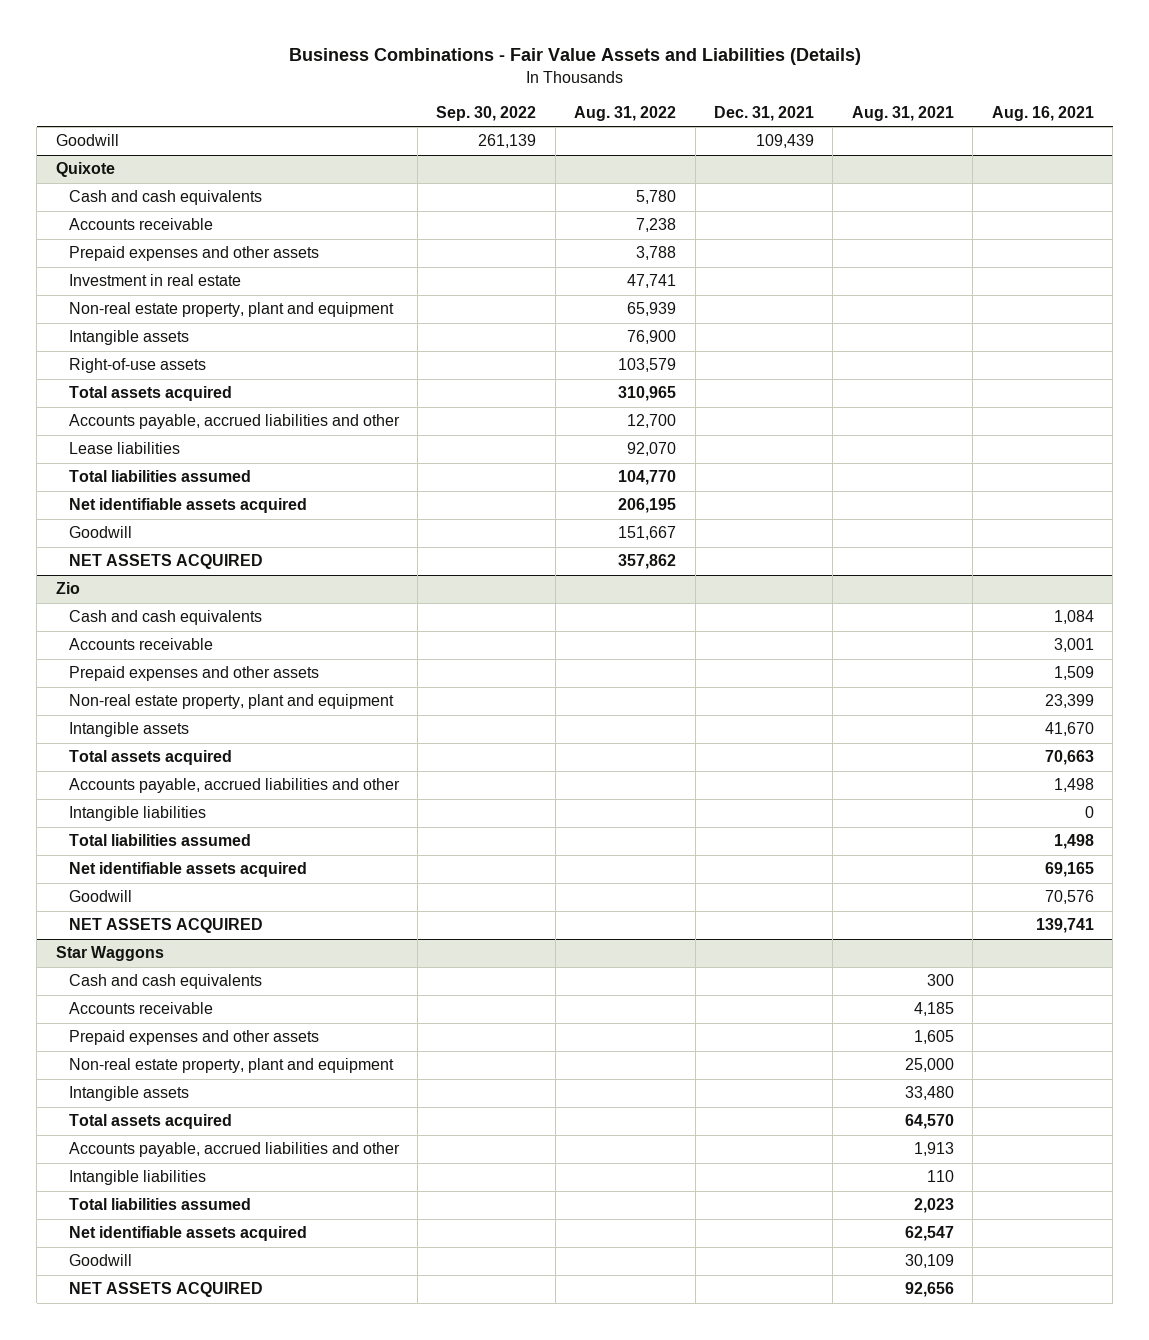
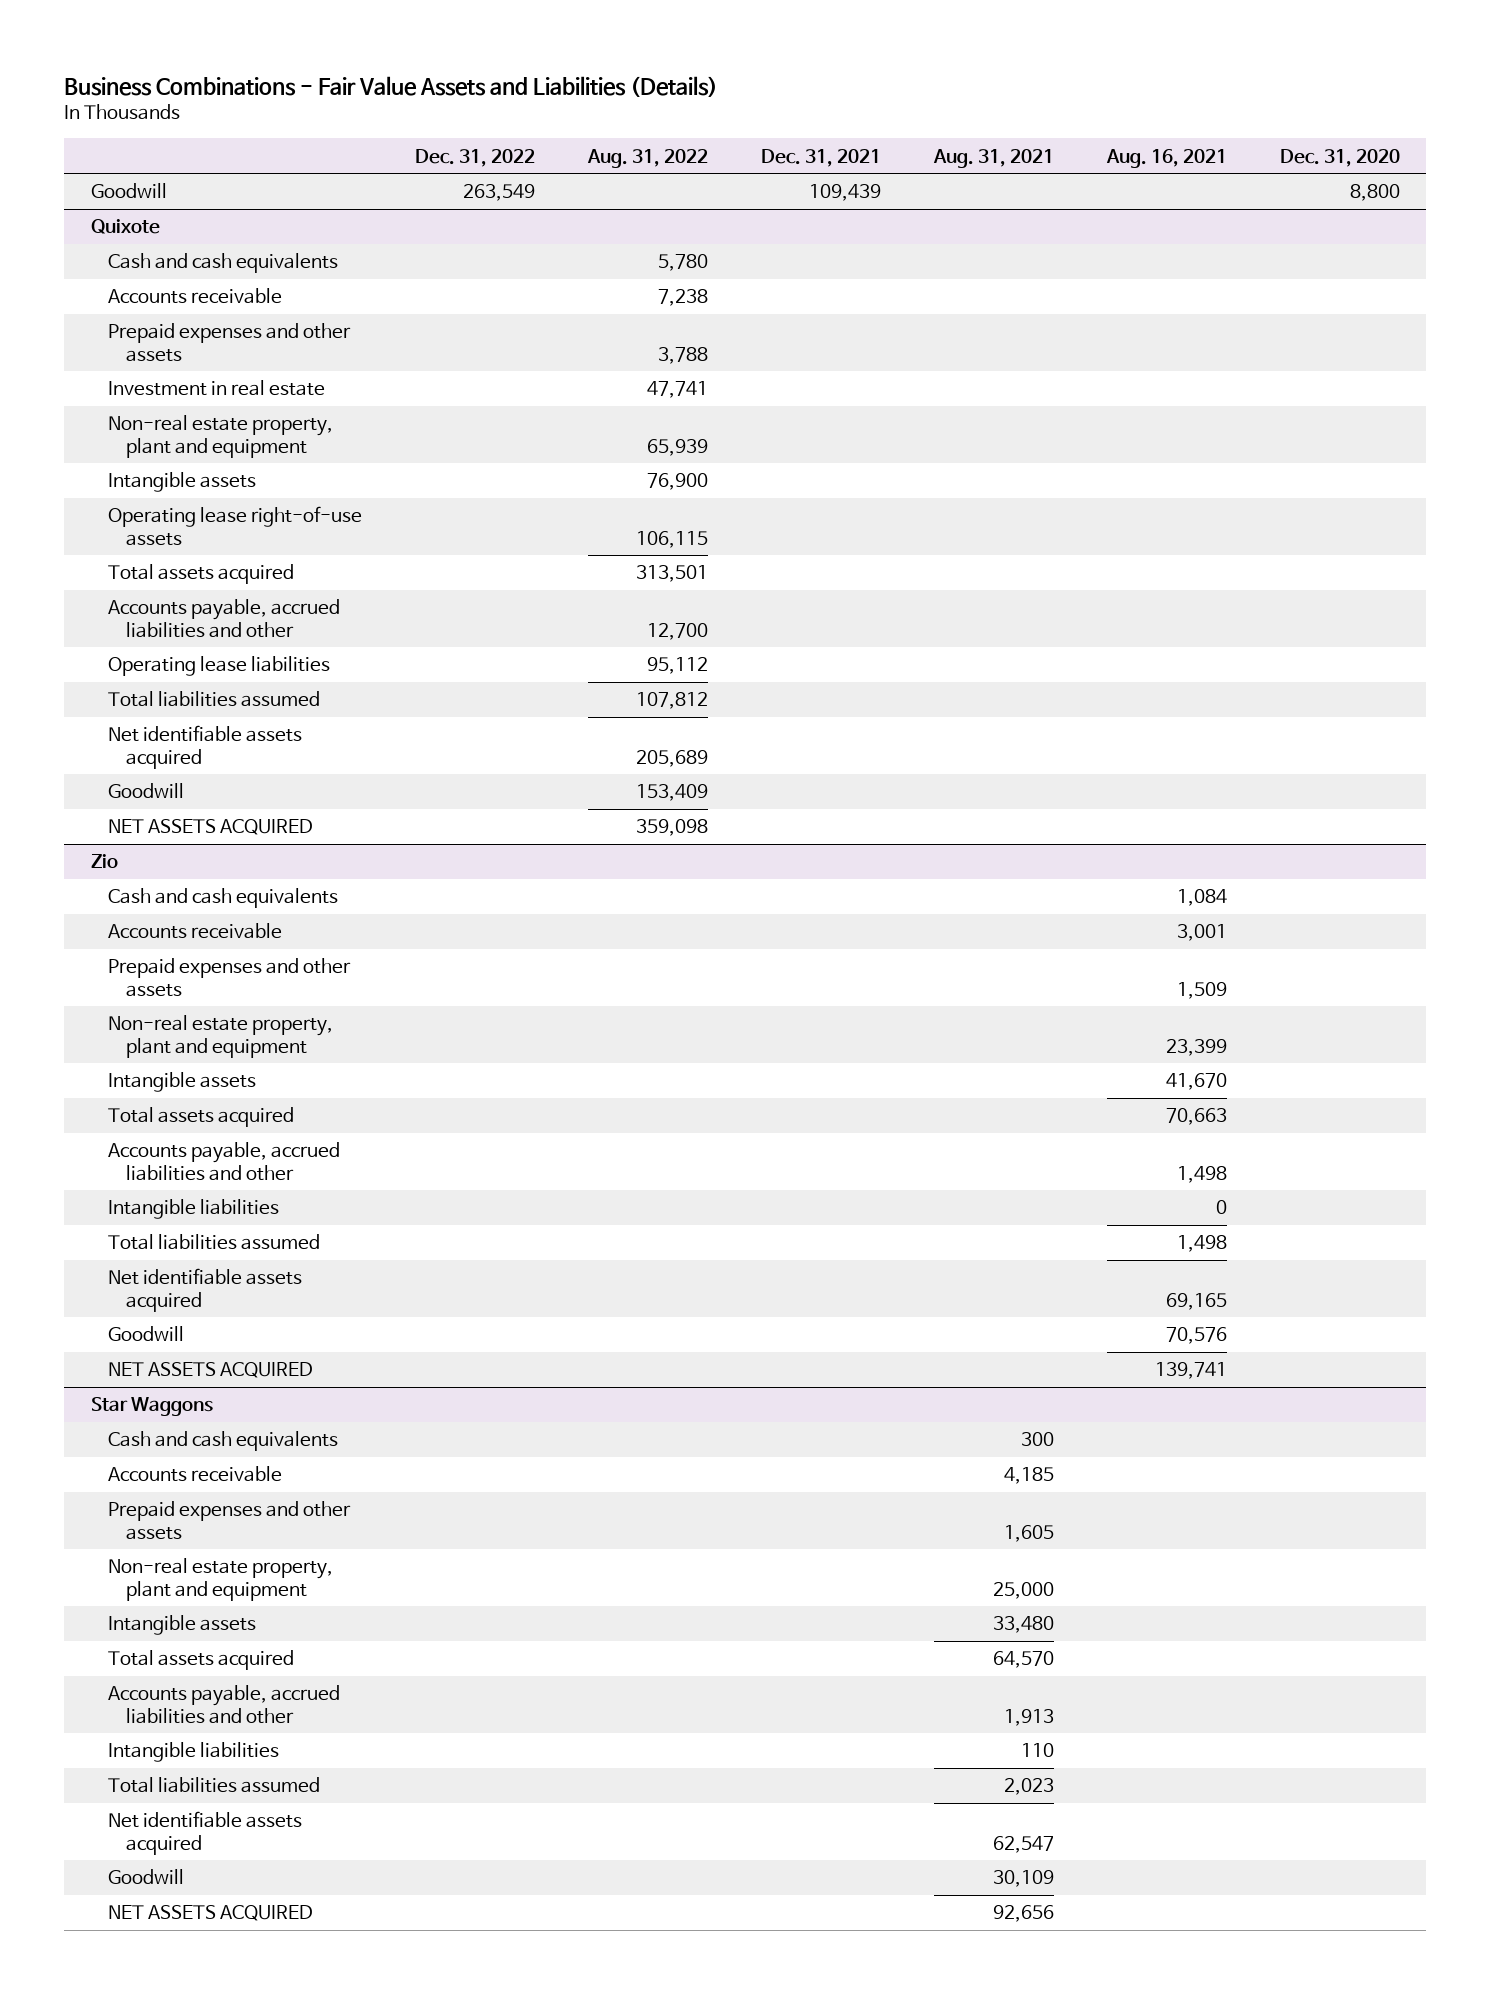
- | Sep. 30, 2022 | Aug. 31, 2022 | Dec. 31, 2021 | Aug. 31, 2021 | Aug. 16, 2021
+ | Dec. 31, 2022 | Aug. 31, 2022 | Dec. 31, 2021 | Aug. 31, 2021 | Aug. 16, 2021 | Dec. 31, 2020
@ Quixote
- Right-of-use assets | | 103,579 | | |
- Total assets acquired | | 310,965 | | |
+ Operating lease right-of-use assets | | 106,115 | | | |
+ Total assets acquired | | 313,501 | | | |
- Lease liabilities | | 92,070 | | |
- Total liabilities assumed | | 104,770 | | |
- Net identifiable assets acquired | | 206,195 | | |
- Goodwill | | 151,667 | | |
- NET ASSETS ACQUIRED | | 357,862 | | |
+ Operating lease liabilities | | 95,112 | | | |
+ Total liabilities assumed | | 107,812 | | | |
+ Net identifiable assets acquired | | 205,689 | | | |
+ Goodwill | | 153,409 | | | |
+ NET ASSETS ACQUIRED | | 359,098 | | | |

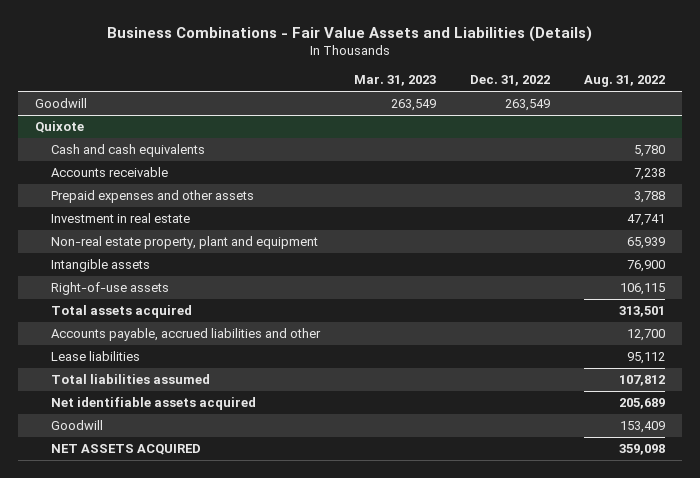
- | Dec. 31, 2022 | Aug. 31, 2022 | Dec. 31, 2021 | Aug. 31, 2021 | Aug. 16, 2021 | Dec. 31, 2020
+ | Mar. 31, 2023 | Dec. 31, 2022 | Aug. 31, 2022
@ Quixote
- Operating lease right-of-use assets | | 106,115 | | | |
+ Right-of-use assets | | | 106,115
- Operating lease liabilities | | 95,112 | | | |
+ Lease liabilities | | | 95,112
- Zio
- Cash and cash equivalents | | | | | 1,084 |
- Accounts receivable | | | | | 3,001 |
- Prepaid expenses and other assets | | | | | 1,509 |
- Non-real estate property, plant and equipment | | | | | 23,399 |
- Intangible assets | | | | | 41,670 |
- Total assets acquired | | | | | 70,663 |
- Accounts payable, accrued liabilities and other | | | | | 1,498 |
- Intangible liabilities | | | | | 0 |
- Total liabilities assumed | | | | | 1,498 |
- Net identifiable assets acquired | | | | | 69,165 |
- Goodwill | | | | | 70,576 |
- NET ASSETS ACQUIRED | | | | | 139,741 |
- Star Waggons
- Cash and cash equivalents | | | | 300 | |
- Accounts receivable | | | | 4,185 | |
- Prepaid expenses and other assets | | | | 1,605 | |
- Non-real estate property, plant and equipment | | | | 25,000 | |
- Intangible assets | | | | 33,480 | |
- Total assets acquired | | | | 64,570 | |
- Accounts payable, accrued liabilities and other | | | | 1,913 | |
- Intangible liabilities | | | | 110 | |
- Total liabilities assumed | | | | 2,023 | |
- Net identifiable assets acquired | | | | 62,547 | |
- Goodwill | | | | 30,109 | |
- NET ASSETS ACQUIRED | | | | 92,656 | |

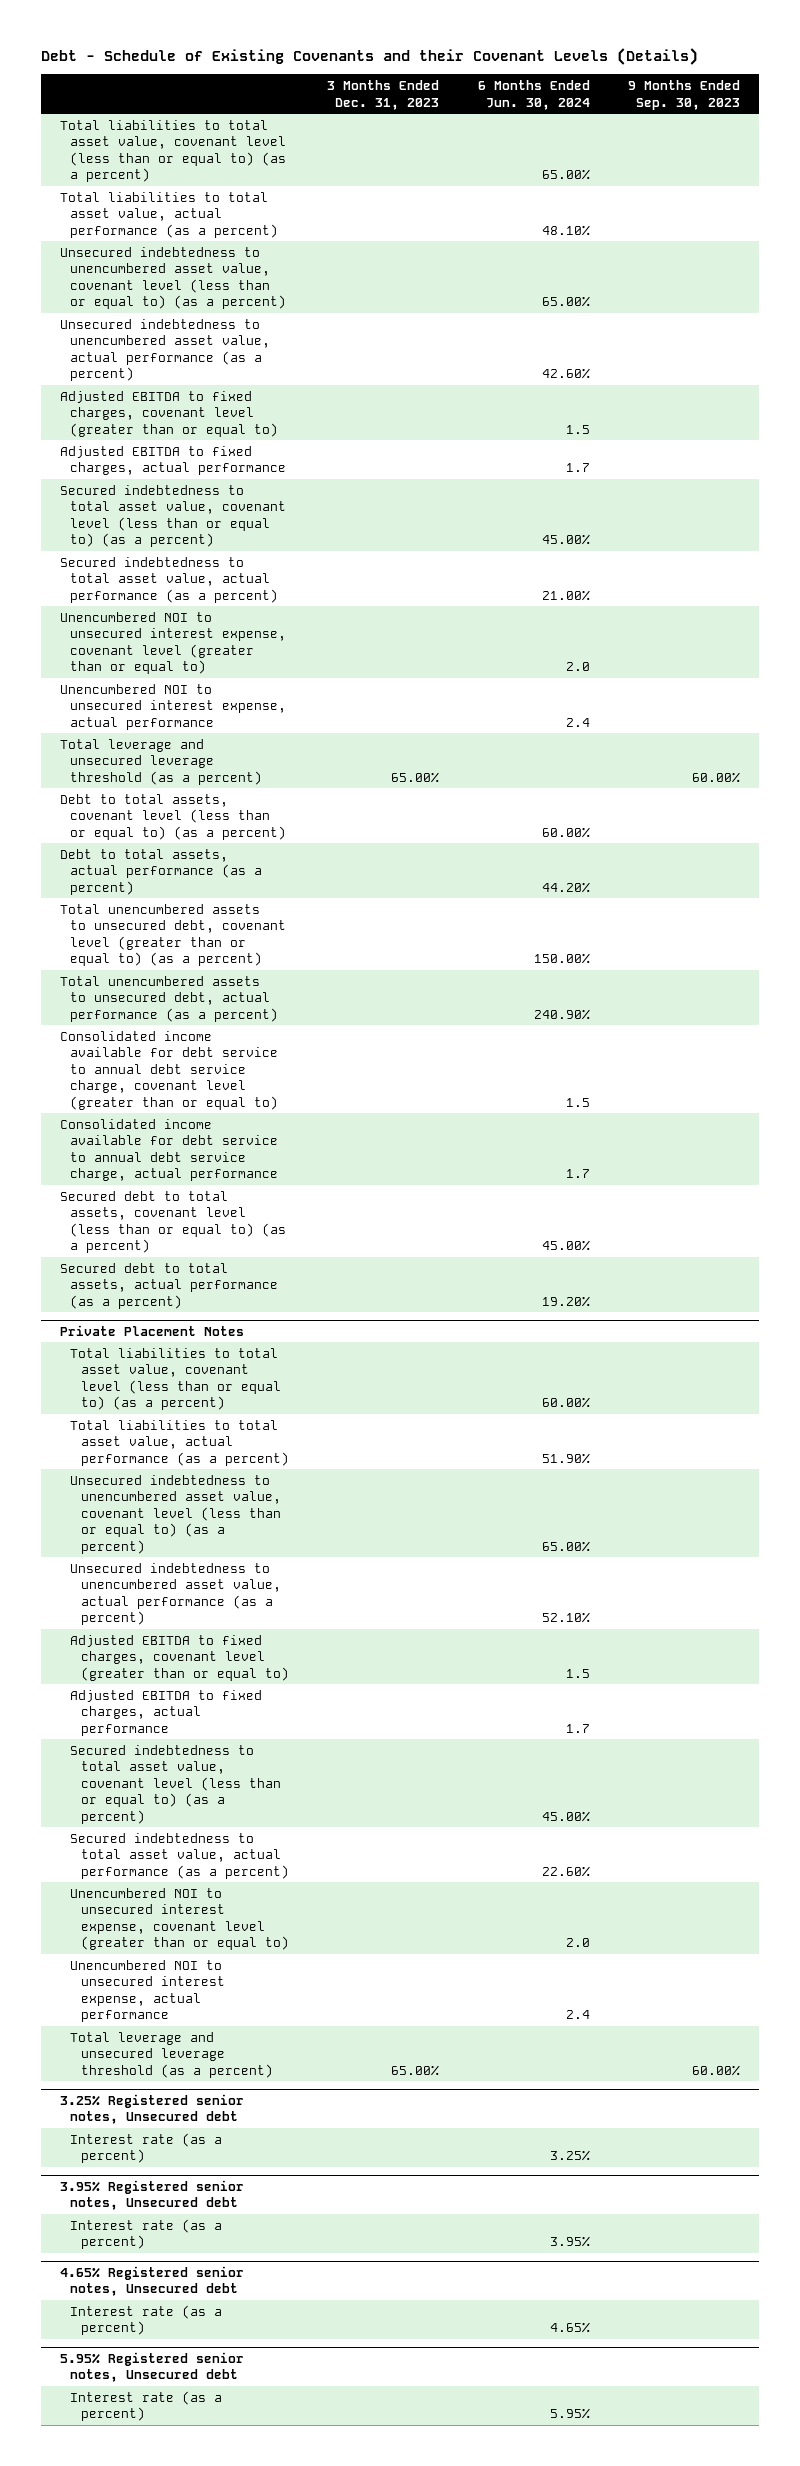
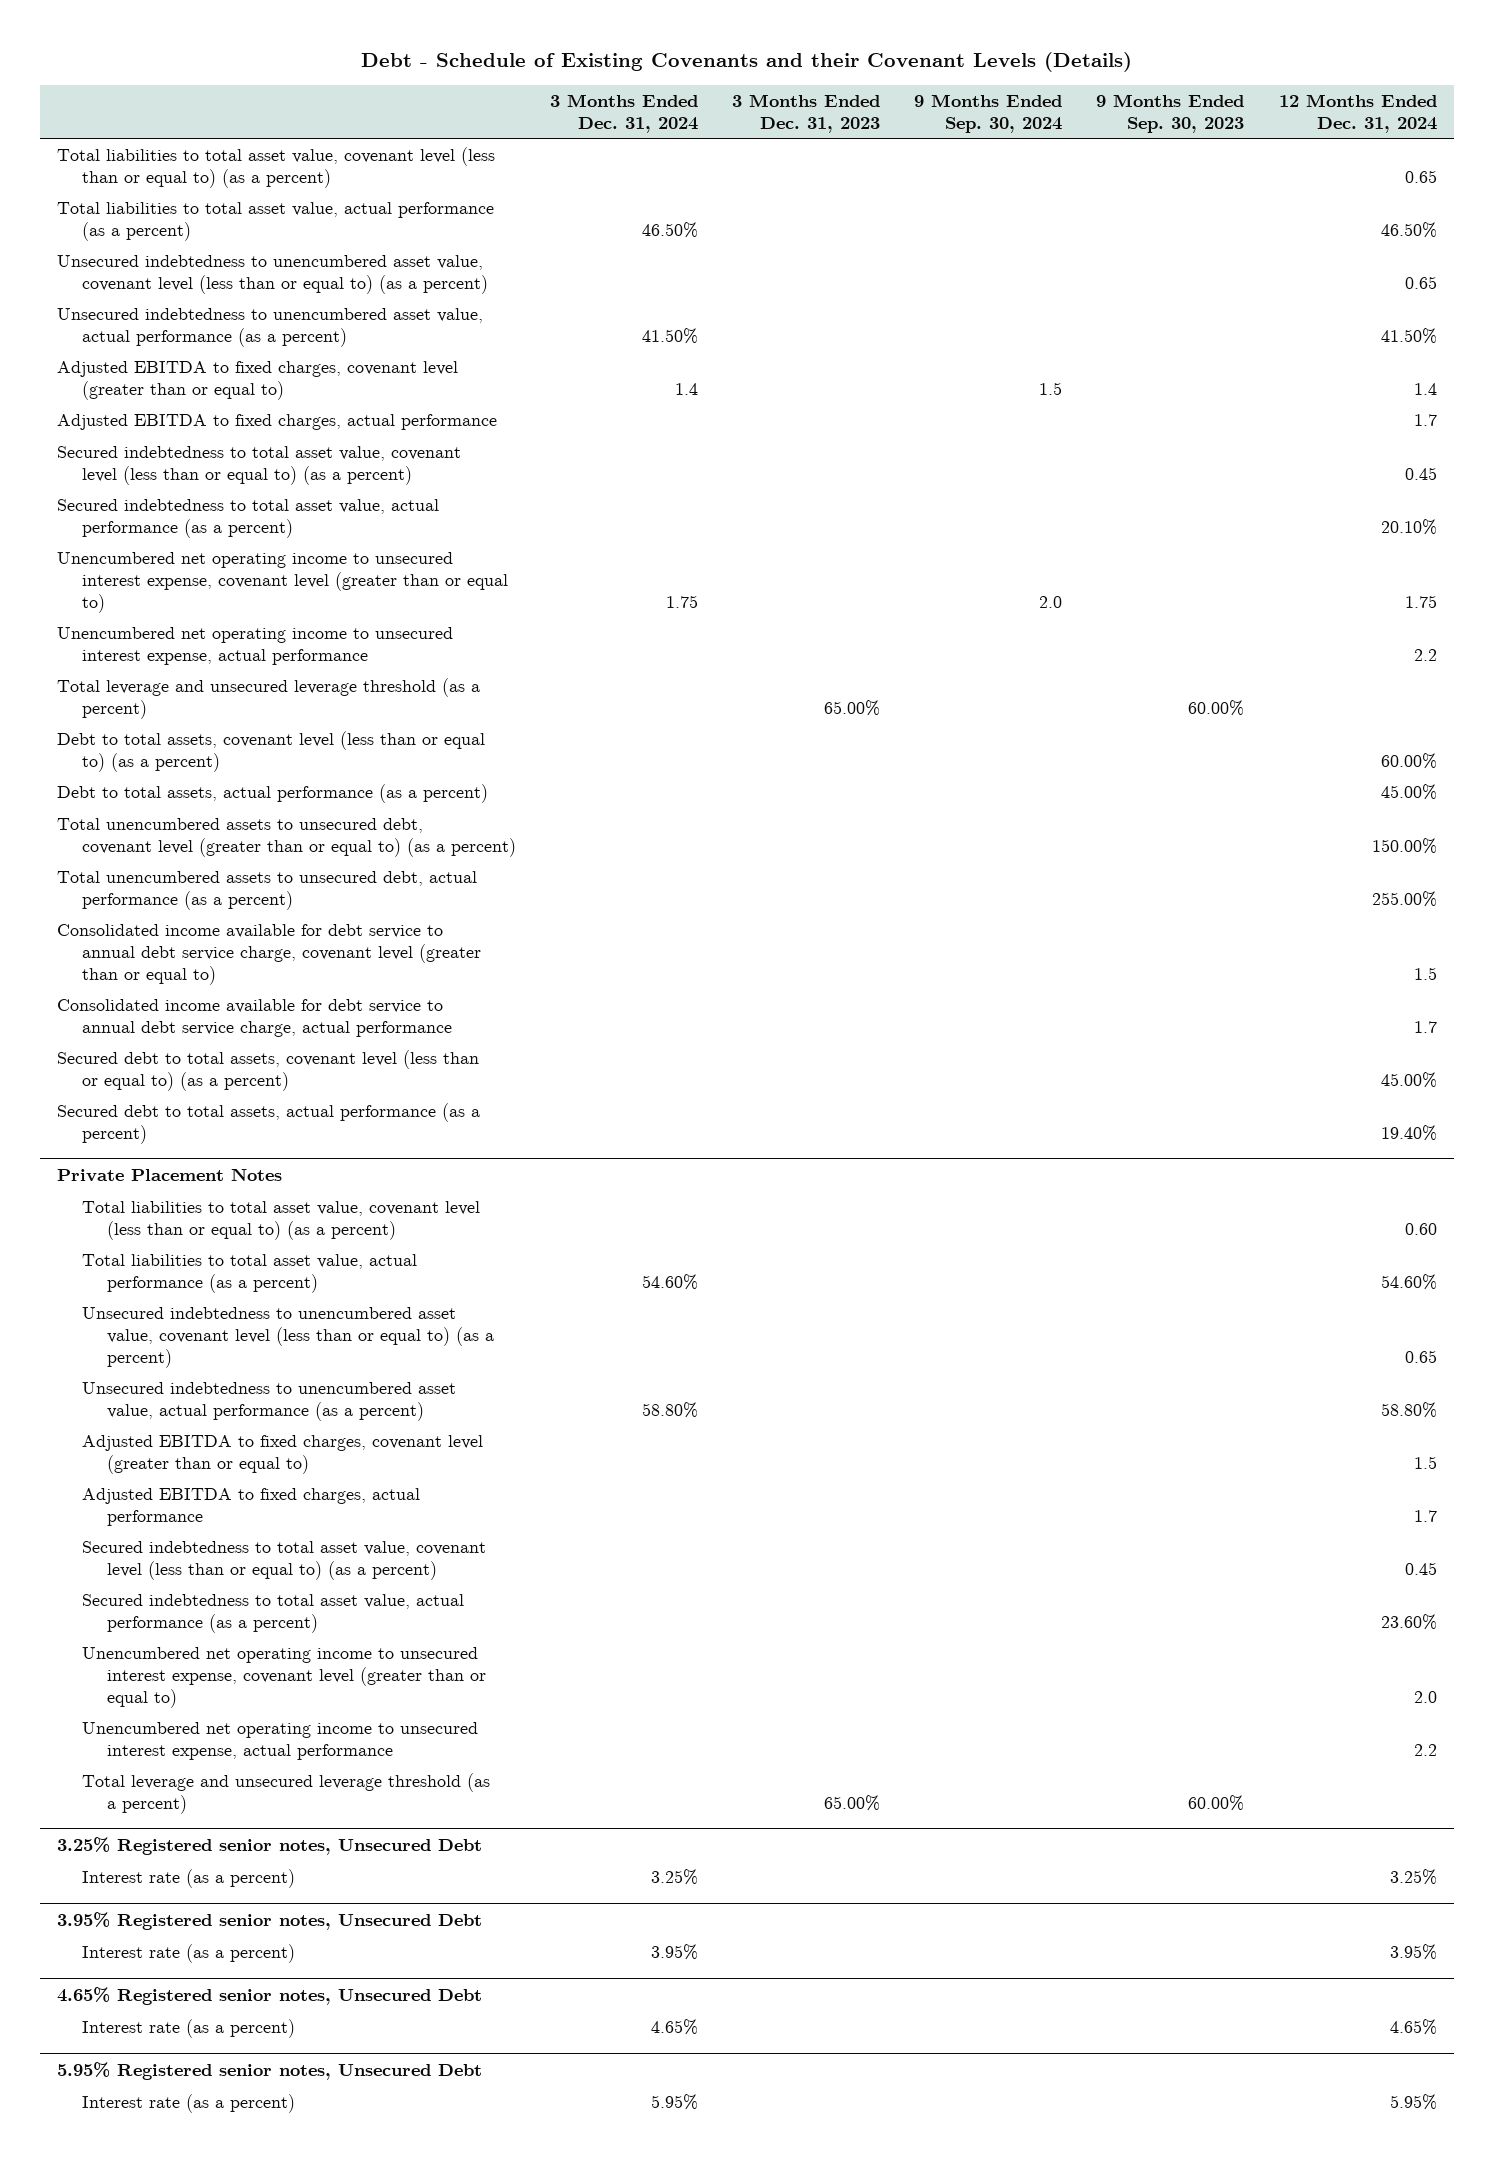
- | 3 Months Ended Dec. 31, 2023 | 6 Months Ended Jun. 30, 2024 | 9 Months Ended Sep. 30, 2023
+ | 3 Months Ended Dec. 31, 2024 | 3 Months Ended Dec. 31, 2023 | 9 Months Ended Sep. 30, 2024 | 9 Months Ended Sep. 30, 2023 | 12 Months Ended Dec. 31, 2024
- Unencumbered NOI to unsecured interest expense, covenant level (greater than or equal to) | | 2.0 |
- Unencumbered NOI to unsecured interest expense, actual performance | | 2.4 |
+ Unencumbered net operating income to unsecured interest expense, covenant level (greater than or equal to) | 1.75 | | 2.0 | | 1.75
+ Unencumbered net operating income to unsecured interest expense, actual performance | | | | | 2.2
@ Private Placement Notes
- Unencumbered NOI to unsecured interest expense, covenant level (greater than or equal to) | | 2.0 |
- Unencumbered NOI to unsecured interest expense, actual performance | | 2.4 |
+ Unencumbered net operating income to unsecured interest expense, covenant level (greater than or equal to) | | | | | 2.0
+ Unencumbered net operating income to unsecured interest expense, actual performance | | | | | 2.2
- 3.25% Registered senior notes, Unsecured debt
+ 3.25% Registered senior notes, Unsecured Debt
- 3.95% Registered senior notes, Unsecured debt
+ 3.95% Registered senior notes, Unsecured Debt
- 4.65% Registered senior notes, Unsecured debt
+ 4.65% Registered senior notes, Unsecured Debt
- 5.95% Registered senior notes, Unsecured debt
+ 5.95% Registered senior notes, Unsecured Debt

